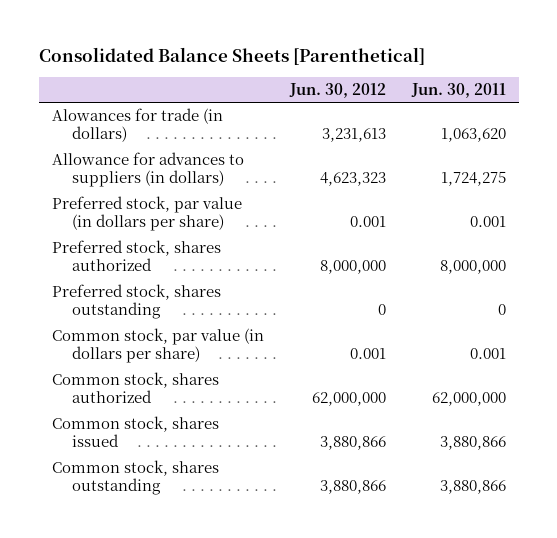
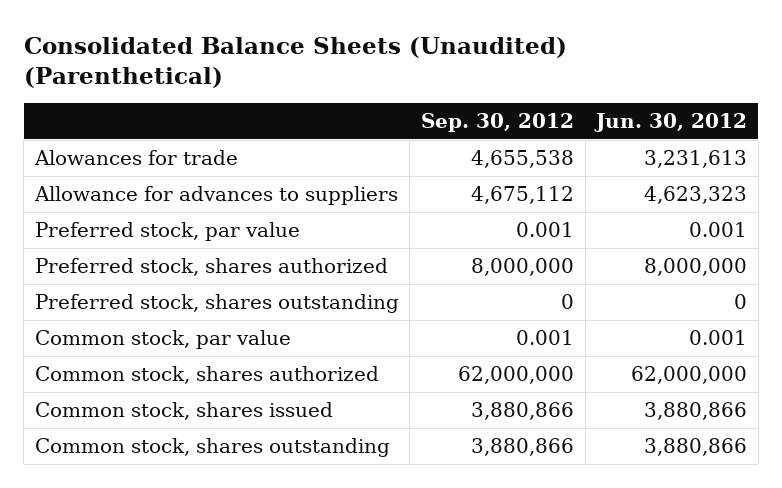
- Consolidated Balance Sheets [Parenthetical]
+ Consolidated Balance Sheets (Unaudited) (Parenthetical)
- | Jun. 30, 2012 | Jun. 30, 2011
+ | Sep. 30, 2012 | Jun. 30, 2012
- Alowances for trade (in dollars) | 3,231,613 | 1,063,620
- Allowance for advances to suppliers (in dollars) | 4,623,323 | 1,724,275
- Preferred stock, par value (in dollars per share) | 0.001 | 0.001
+ Alowances for trade | 4,655,538 | 3,231,613
+ Allowance for advances to suppliers | 4,675,112 | 4,623,323
+ Preferred stock, par value | 0.001 | 0.001
- Common stock, par value (in dollars per share) | 0.001 | 0.001
+ Common stock, par value | 0.001 | 0.001

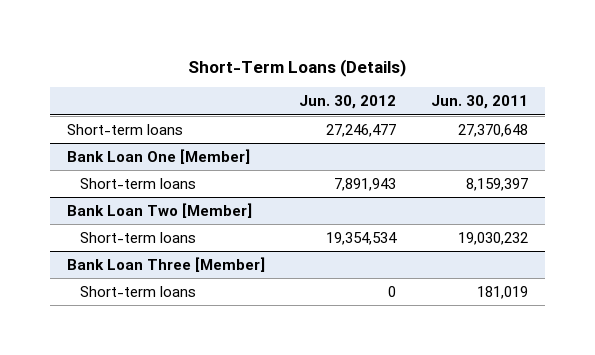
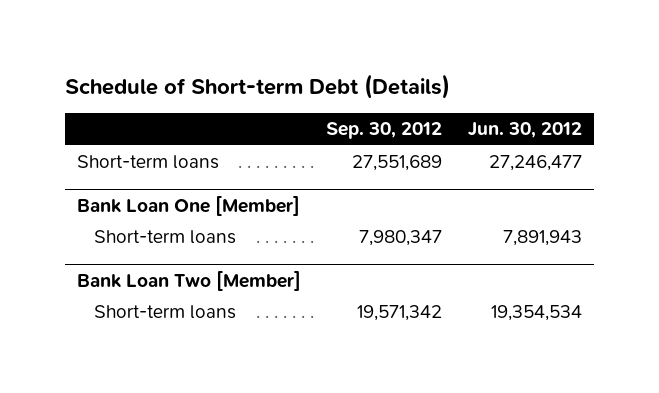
- Short-Term Loans (Details)
+ Schedule of Short-term Debt (Details)
- | Jun. 30, 2012 | Jun. 30, 2011
+ | Sep. 30, 2012 | Jun. 30, 2012
- Bank Loan Three [Member]
- Short-term loans | 0 | 181,019

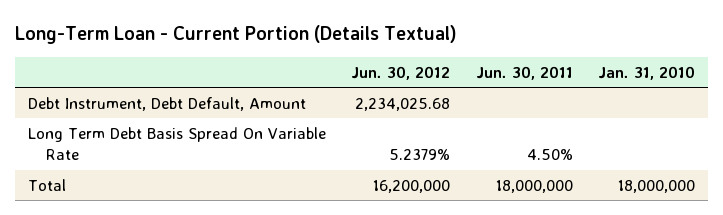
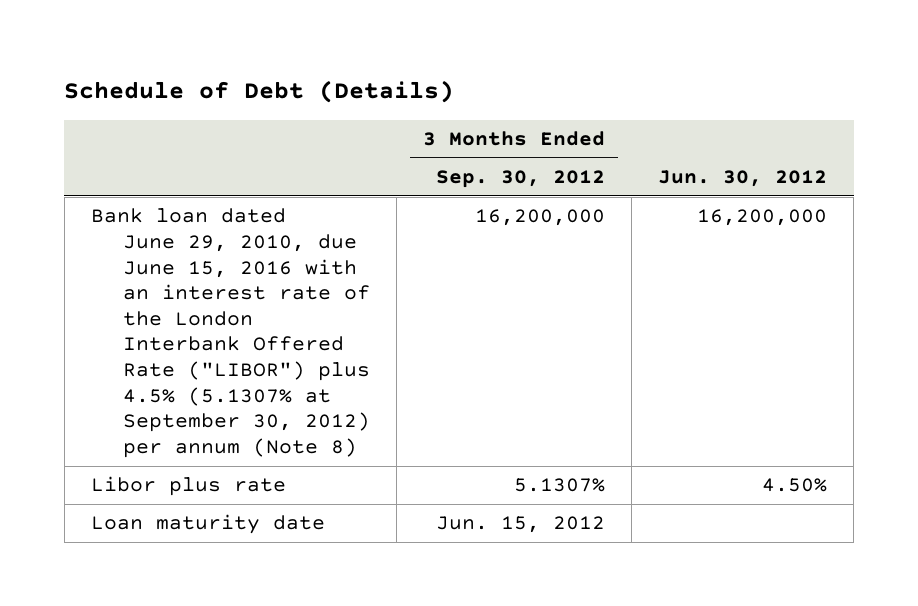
- Long-Term Loan - Current Portion (Details Textual)
+ Schedule of Debt (Details)
- | Jun. 30, 2012 | Jun. 30, 2011 | Jan. 31, 2010
+ | 3 Months Ended Sep. 30, 2012 | Jun. 30, 2012
- Debt Instrument, Debt Default, Amount | 2,234,025.68 | |
- Long Term Debt Basis Spread On Variable Rate | 5.2379% | 4.50% |
- Total | 16,200,000 | 18,000,000 | 18,000,000
+ Bank loan dated June 29, 2010, due June 15, 2016 with an interest rate of the London Interbank Offered Rate ("LIBOR") plus 4.5% (5.1307% at September 30, 2012) per annum (Note 8) | 16,200,000 | 16,200,000
+ Libor plus rate | 5.1307% | 4.50%
+ Loan maturity date | Jun. 15, 2012 |

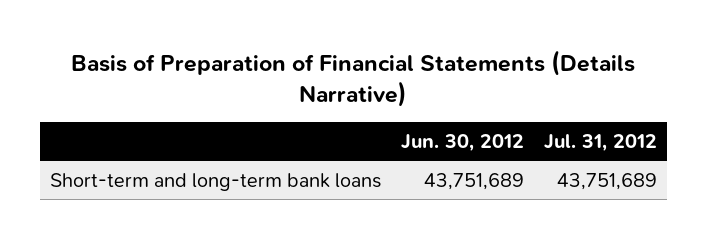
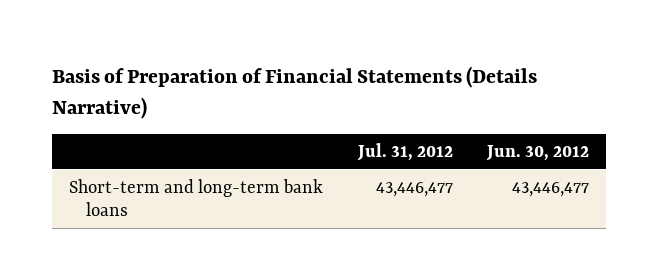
- | Jun. 30, 2012 | Jul. 31, 2012
+ | Jul. 31, 2012 | Jun. 30, 2012
- Short-term and long-term bank loans | 43,751,689 | 43,751,689
+ Short-term and long-term bank loans | 43,446,477 | 43,446,477

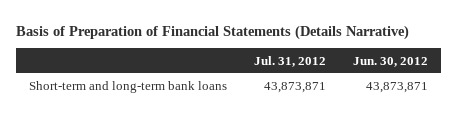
- Short-term and long-term bank loans | 43,446,477 | 43,446,477
+ Short-term and long-term bank loans | 43,873,871 | 43,873,871

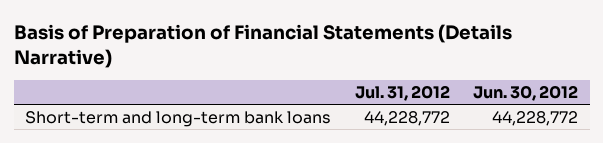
- Short-term and long-term bank loans | 43,873,871 | 43,873,871
+ Short-term and long-term bank loans | 44,228,772 | 44,228,772

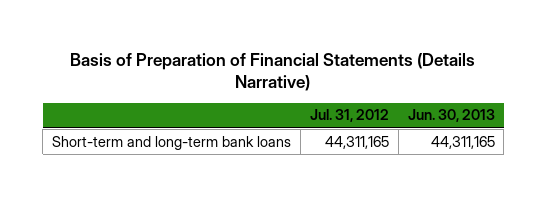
- | Jul. 31, 2012 | Jun. 30, 2012
+ | Jul. 31, 2012 | Jun. 30, 2013
- Short-term and long-term bank loans | 44,228,772 | 44,228,772
+ Short-term and long-term bank loans | 44,311,165 | 44,311,165

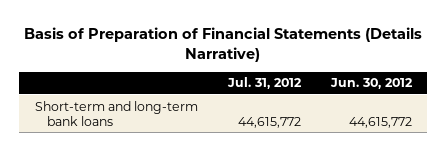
- | Jul. 31, 2012 | Jun. 30, 2013
+ | Jul. 31, 2012 | Jun. 30, 2012
- Short-term and long-term bank loans | 44,311,165 | 44,311,165
+ Short-term and long-term bank loans | 44,615,772 | 44,615,772

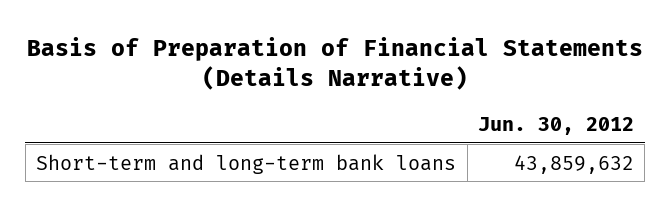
- | Jul. 31, 2012 | Jun. 30, 2012
+ | Jun. 30, 2012
- Short-term and long-term bank loans | 44,615,772 | 44,615,772
+ Short-term and long-term bank loans | 43,859,632

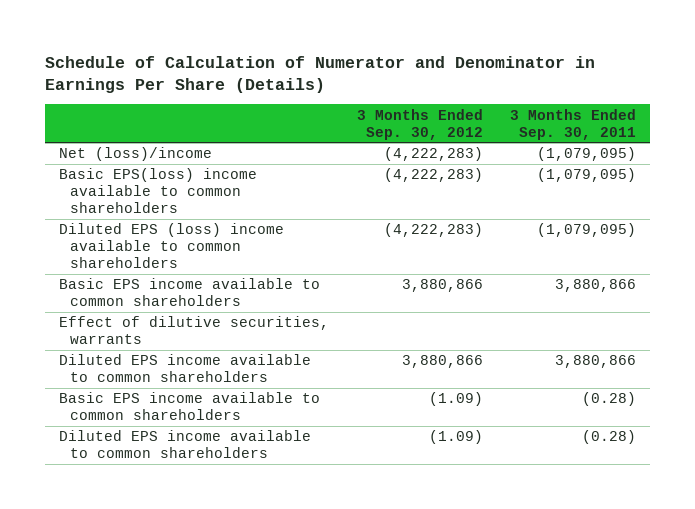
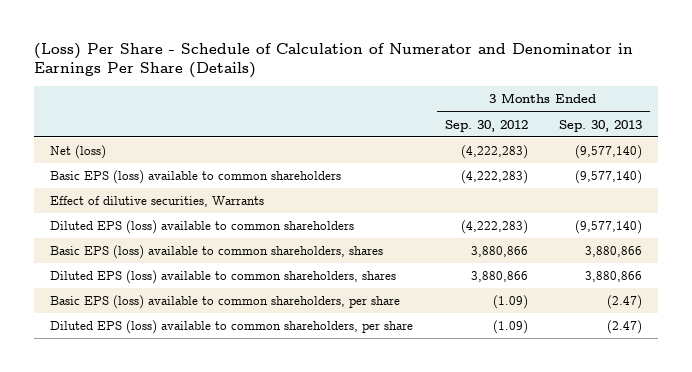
- Schedule of Calculation of Numerator and Denominator in Earnings Per Share (Details)
+ (Loss) Per Share - Schedule of Calculation of Numerator and Denominator in Earnings Per Share (Details)
- | 3 Months Ended Sep. 30, 2012 | 3 Months Ended Sep. 30, 2011
+ | 3 Months Ended Sep. 30, 2012 | 3 Months Ended Sep. 30, 2013
- Net (loss)/income | (4,222,283) | (1,079,095)
- Basic EPS(loss) income available to common shareholders | (4,222,283) | (1,079,095)
- Diluted EPS (loss) income available to common shareholders | (4,222,283) | (1,079,095)
- Basic EPS income available to common shareholders | 3,880,866 | 3,880,866
- Effect of dilutive securities, warrants
- Diluted EPS income available to common shareholders | 3,880,866 | 3,880,866
- Basic EPS income available to common shareholders | (1.09) | (0.28)
- Diluted EPS income available to common shareholders | (1.09) | (0.28)
+ Net (loss) | (4,222,283) | (9,577,140)
+ Basic EPS (loss) available to common shareholders | (4,222,283) | (9,577,140)
+ Effect of dilutive securities, Warrants
+ Diluted EPS (loss) available to common shareholders | (4,222,283) | (9,577,140)
+ Basic EPS (loss) available to common shareholders, shares | 3,880,866 | 3,880,866
+ Diluted EPS (loss) available to common shareholders, shares | 3,880,866 | 3,880,866
+ Basic EPS (loss) available to common shareholders, per share | (1.09) | (2.47)
+ Diluted EPS (loss) available to common shareholders, per share | (1.09) | (2.47)

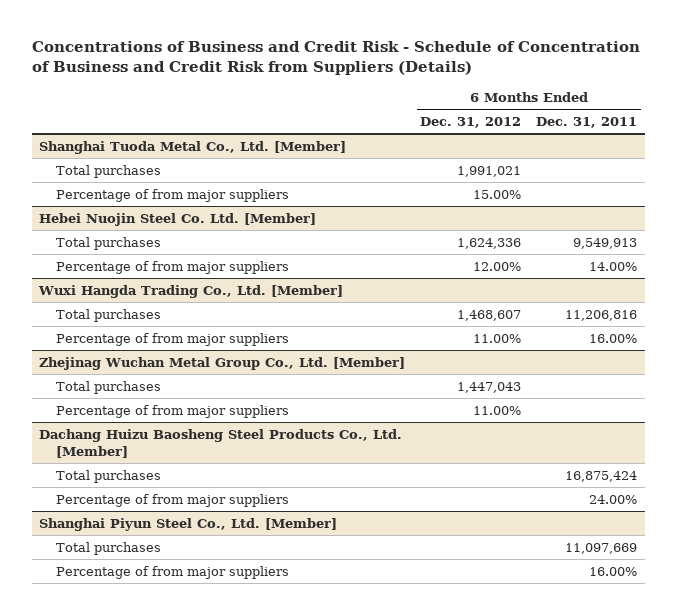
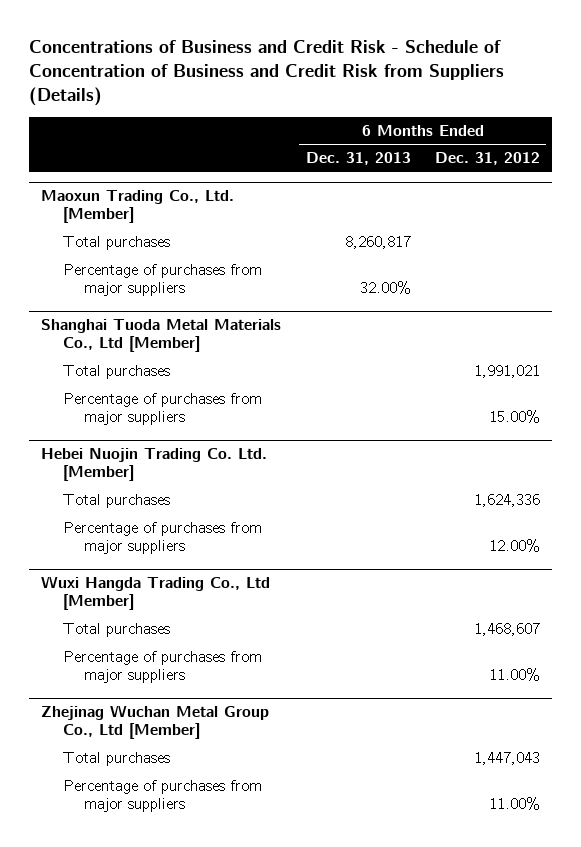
- | 6 Months Ended Dec. 31, 2012 | 6 Months Ended Dec. 31, 2011
+ | 6 Months Ended Dec. 31, 2013 | 6 Months Ended Dec. 31, 2012
- Shanghai Tuoda Metal Co., Ltd. [Member]
+ Maoxun Trading Co., Ltd. [Member]
+ Total purchases | 8,260,817 |
+ Percentage of purchases from major suppliers | 32.00% |
+ Shanghai Tuoda Metal Materials Co., Ltd [Member]
- Percentage of from major suppliers | 15.00% |
- Hebei Nuojin Steel Co. Ltd. [Member]
+ Percentage of purchases from major suppliers | | 15.00%
+ Hebei Nuojin Trading Co. Ltd. [Member]
- Percentage of from major suppliers | 12.00% | 14.00%
- Wuxi Hangda Trading Co., Ltd. [Member]
+ Percentage of purchases from major suppliers | | 12.00%
+ Wuxi Hangda Trading Co., Ltd [Member]
- Percentage of from major suppliers | 11.00% | 16.00%
- Zhejinag Wuchan Metal Group Co., Ltd. [Member]
+ Percentage of purchases from major suppliers | | 11.00%
+ Zhejinag Wuchan Metal Group Co., Ltd [Member]
- Percentage of from major suppliers | 11.00% |
- Dachang Huizu Baosheng Steel Products Co., Ltd. [Member]
- Total purchases | | 16,875,424
- Percentage of from major suppliers | | 24.00%
- Shanghai Piyun Steel Co., Ltd. [Member]
- Total purchases | | 11,097,669
- Percentage of from major suppliers | | 16.00%
+ Percentage of purchases from major suppliers | | 11.00%

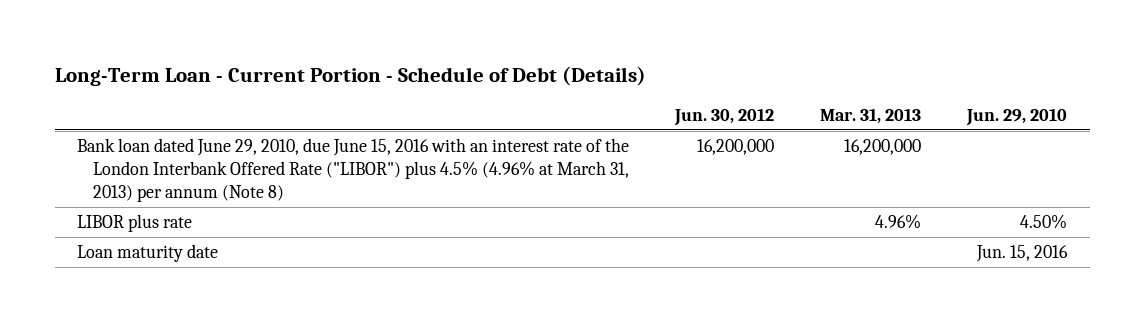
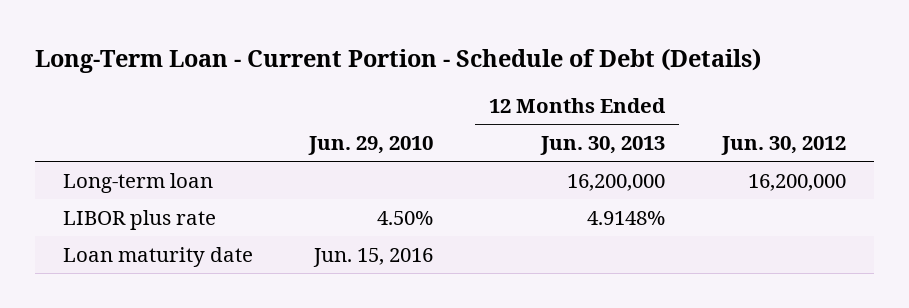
- | Jun. 30, 2012 | Mar. 31, 2013 | Jun. 29, 2010
+ | Jun. 29, 2010 | 12 Months Ended Jun. 30, 2013 | Jun. 30, 2012
- Bank loan dated June 29, 2010, due June 15, 2016 with an interest rate of the London Interbank Offered Rate ("LIBOR") plus 4.5% (4.96% at March 31, 2013) per annum (Note 8) | 16,200,000 | 16,200,000 |
+ Long-term loan | | 16,200,000 | 16,200,000

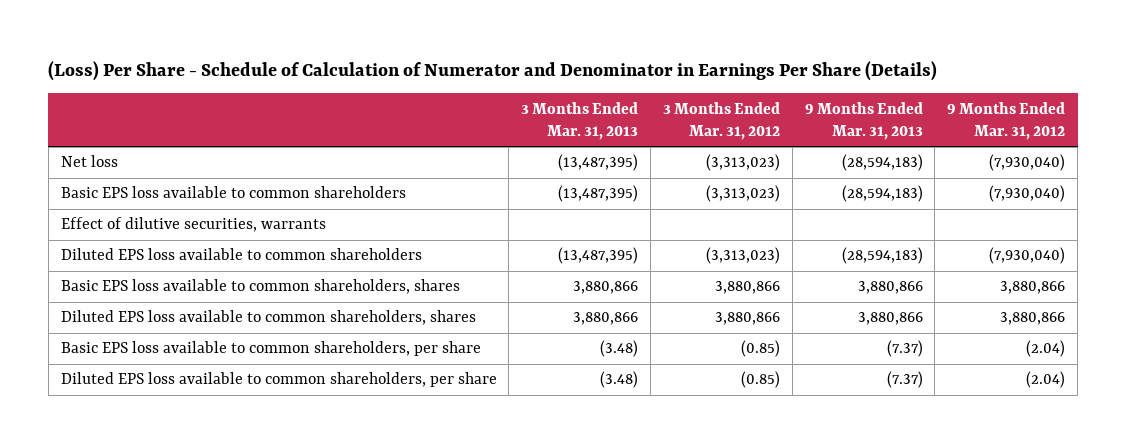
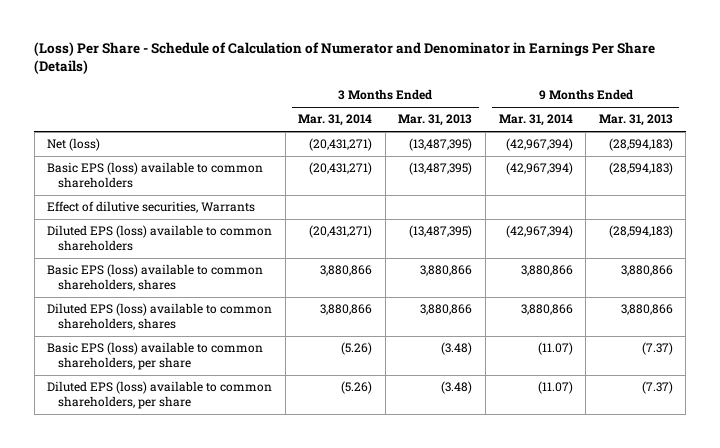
- | 3 Months Ended Mar. 31, 2013 | 3 Months Ended Mar. 31, 2012 | 9 Months Ended Mar. 31, 2013 | 9 Months Ended Mar. 31, 2012
+ | 3 Months Ended Mar. 31, 2014 | 3 Months Ended Mar. 31, 2013 | 9 Months Ended Mar. 31, 2014 | 9 Months Ended Mar. 31, 2013
- Net loss | (13,487,395) | (3,313,023) | (28,594,183) | (7,930,040)
- Basic EPS loss available to common shareholders | (13,487,395) | (3,313,023) | (28,594,183) | (7,930,040)
- Effect of dilutive securities, warrants
- Diluted EPS loss available to common shareholders | (13,487,395) | (3,313,023) | (28,594,183) | (7,930,040)
- Basic EPS loss available to common shareholders, shares | 3,880,866 | 3,880,866 | 3,880,866 | 3,880,866
- Diluted EPS loss available to common shareholders, shares | 3,880,866 | 3,880,866 | 3,880,866 | 3,880,866
- Basic EPS loss available to common shareholders, per share | (3.48) | (0.85) | (7.37) | (2.04)
- Diluted EPS loss available to common shareholders, per share | (3.48) | (0.85) | (7.37) | (2.04)
+ Net (loss) | (20,431,271) | (13,487,395) | (42,967,394) | (28,594,183)
+ Basic EPS (loss) available to common shareholders | (20,431,271) | (13,487,395) | (42,967,394) | (28,594,183)
+ Effect of dilutive securities, Warrants
+ Diluted EPS (loss) available to common shareholders | (20,431,271) | (13,487,395) | (42,967,394) | (28,594,183)
+ Basic EPS (loss) available to common shareholders, shares | 3,880,866 | 3,880,866 | 3,880,866 | 3,880,866
+ Diluted EPS (loss) available to common shareholders, shares | 3,880,866 | 3,880,866 | 3,880,866 | 3,880,866
+ Basic EPS (loss) available to common shareholders, per share | (5.26) | (3.48) | (11.07) | (7.37)
+ Diluted EPS (loss) available to common shareholders, per share | (5.26) | (3.48) | (11.07) | (7.37)

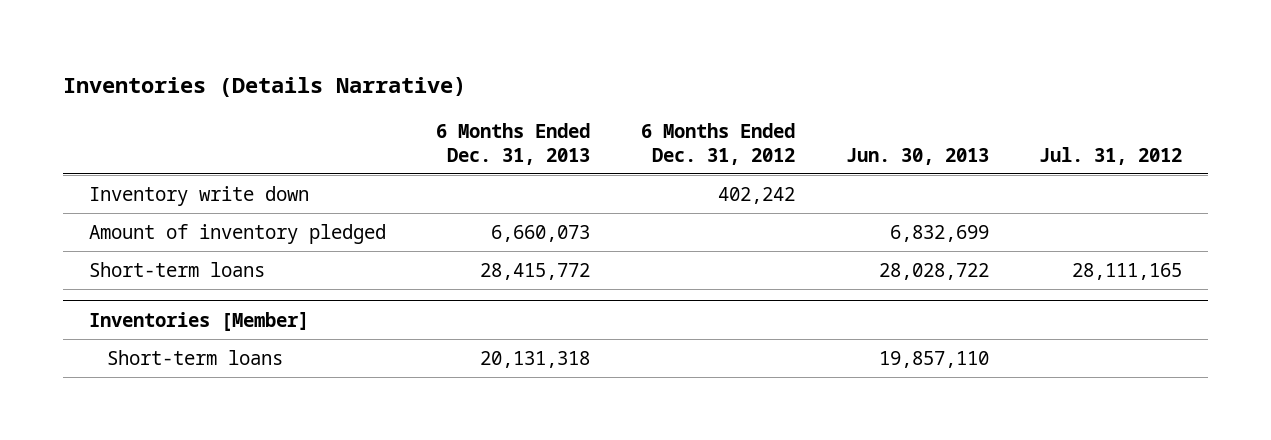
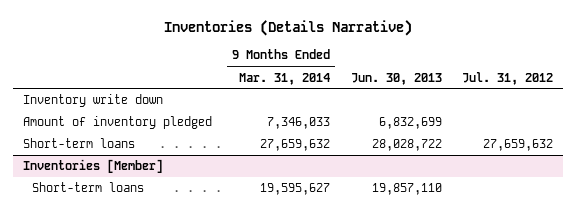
- | 6 Months Ended Dec. 31, 2013 | 6 Months Ended Dec. 31, 2012 | Jun. 30, 2013 | Jul. 31, 2012
+ | 9 Months Ended Mar. 31, 2014 | Jun. 30, 2013 | Jul. 31, 2012
- Short-term loans | 28,415,772 | | 28,028,722 | 28,111,165
+ Short-term loans | 27,659,632 | 28,028,722 | 27,659,632

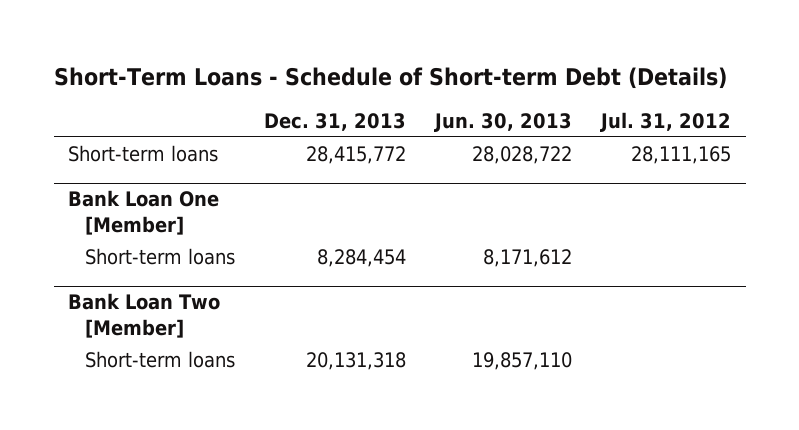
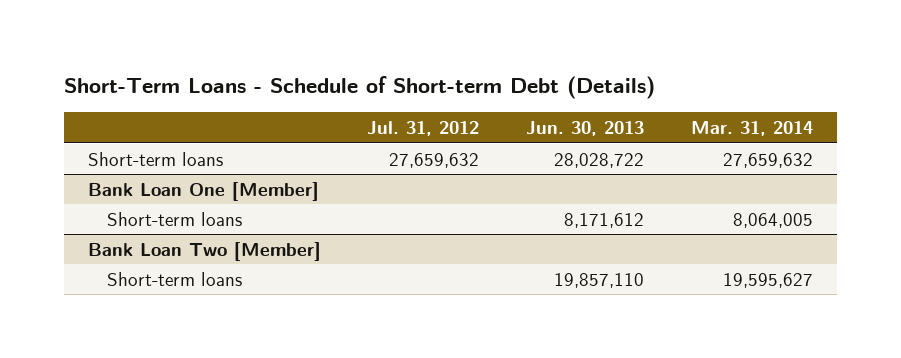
- | Dec. 31, 2013 | Jun. 30, 2013 | Jul. 31, 2012
+ | Jul. 31, 2012 | Jun. 30, 2013 | Mar. 31, 2014
- Short-term loans | 28,415,772 | 28,028,722 | 28,111,165
+ Short-term loans | 27,659,632 | 28,028,722 | 27,659,632

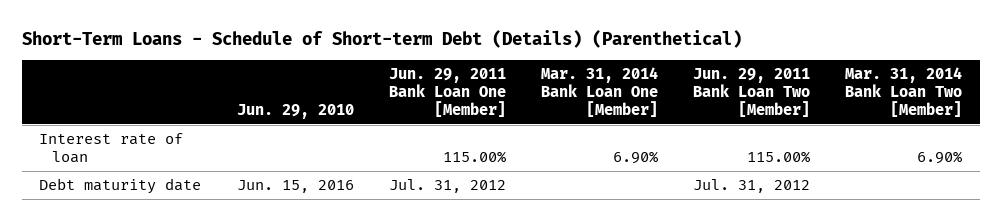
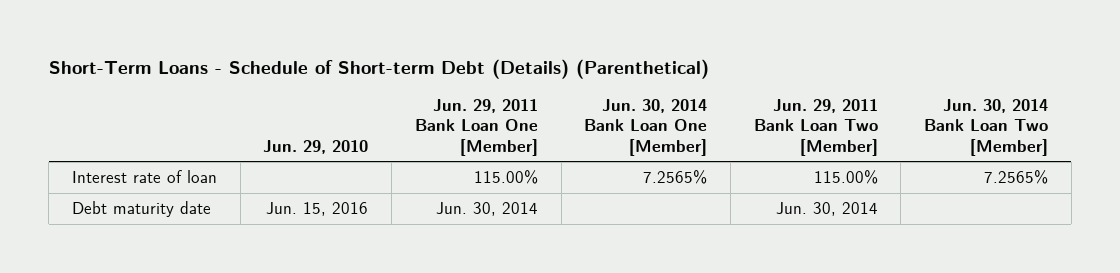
- | Jun. 29, 2010 | Jun. 29, 2011 Bank Loan One [Member] | Mar. 31, 2014 Bank Loan One [Member] | Jun. 29, 2011 Bank Loan Two [Member] | Mar. 31, 2014 Bank Loan Two [Member]
+ | Jun. 29, 2010 | Jun. 29, 2011 Bank Loan One [Member] | Jun. 30, 2014 Bank Loan One [Member] | Jun. 29, 2011 Bank Loan Two [Member] | Jun. 30, 2014 Bank Loan Two [Member]
- Debt maturity date | Jun. 15, 2016 | Jul. 31, 2012 | | Jul. 31, 2012 |
+ Debt maturity date | Jun. 15, 2016 | Jun. 30, 2014 | | Jun. 30, 2014 |

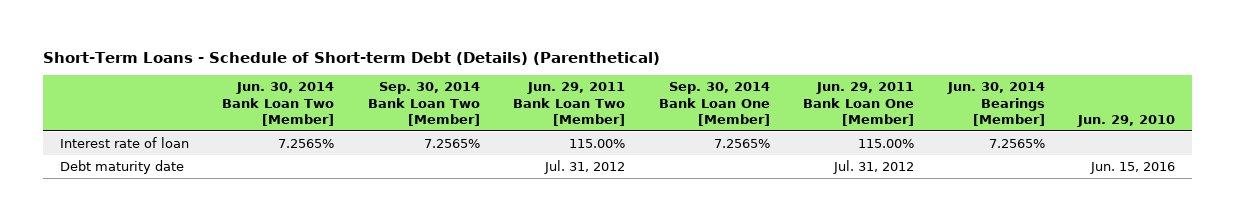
- | Jun. 29, 2010 | Jun. 29, 2011 Bank Loan One [Member] | Jun. 30, 2014 Bank Loan One [Member] | Jun. 29, 2011 Bank Loan Two [Member] | Jun. 30, 2014 Bank Loan Two [Member]
+ | Jun. 30, 2014 Bank Loan Two [Member] | Sep. 30, 2014 Bank Loan Two [Member] | Jun. 29, 2011 Bank Loan Two [Member] | Sep. 30, 2014 Bank Loan One [Member] | Jun. 29, 2011 Bank Loan One [Member] | Jun. 30, 2014 Bearings [Member] | Jun. 29, 2010
- Debt maturity date | Jun. 15, 2016 | Jun. 30, 2014 | | Jun. 30, 2014 |
+ Debt maturity date | | | Jul. 31, 2012 | | Jul. 31, 2012 | | Jun. 15, 2016

